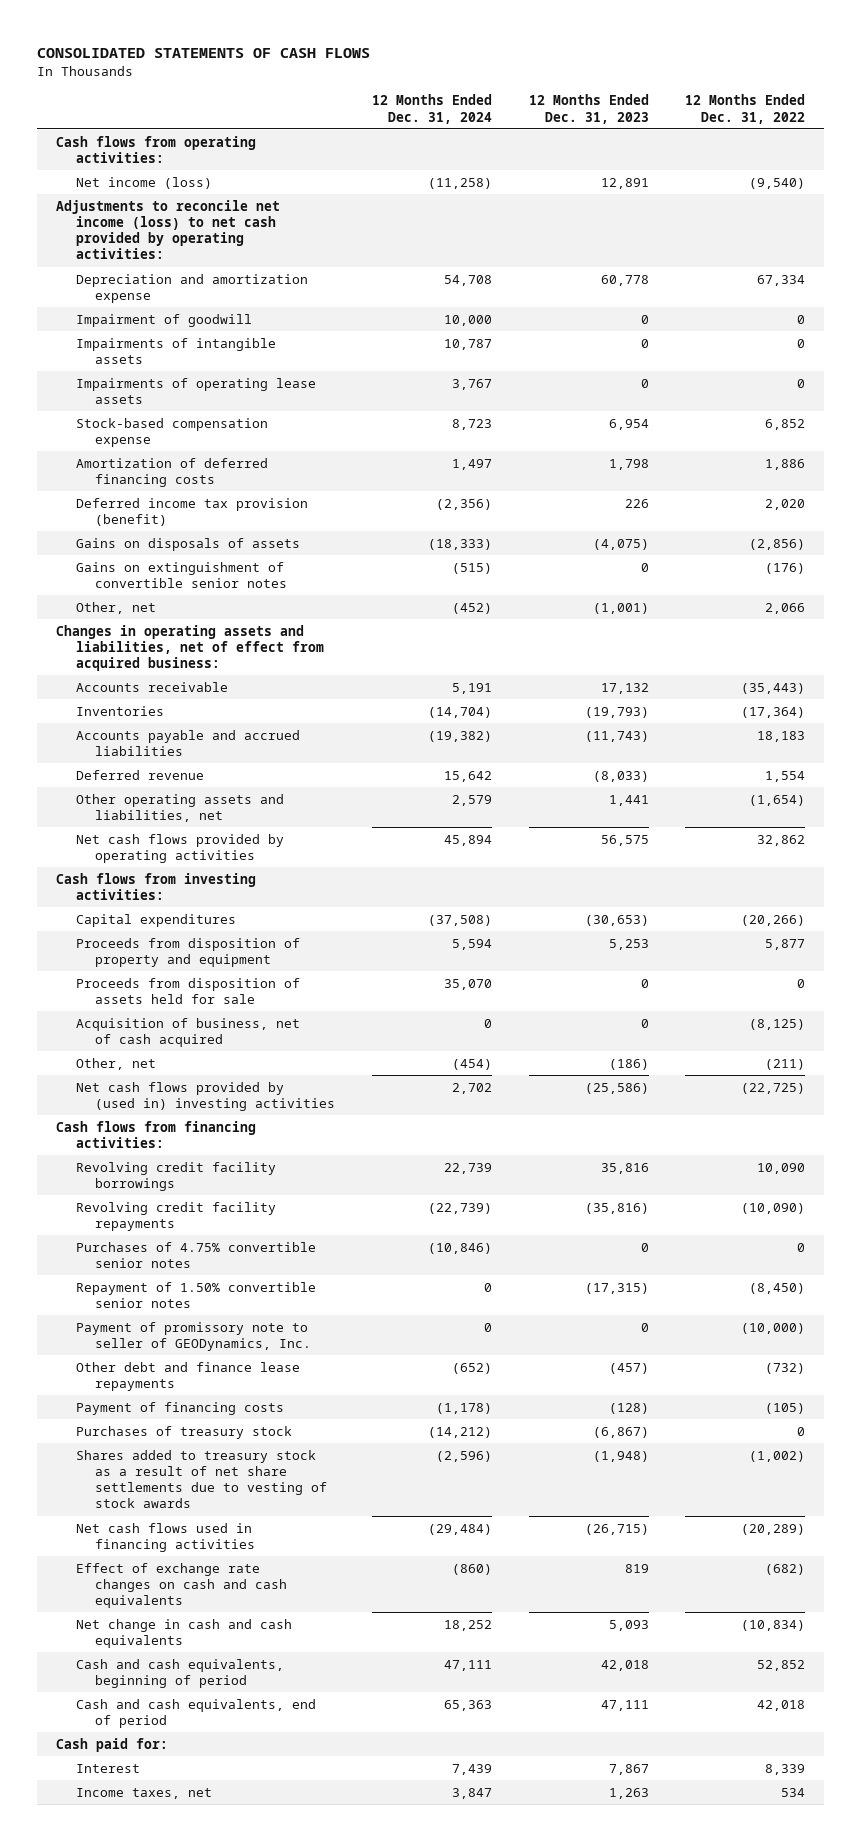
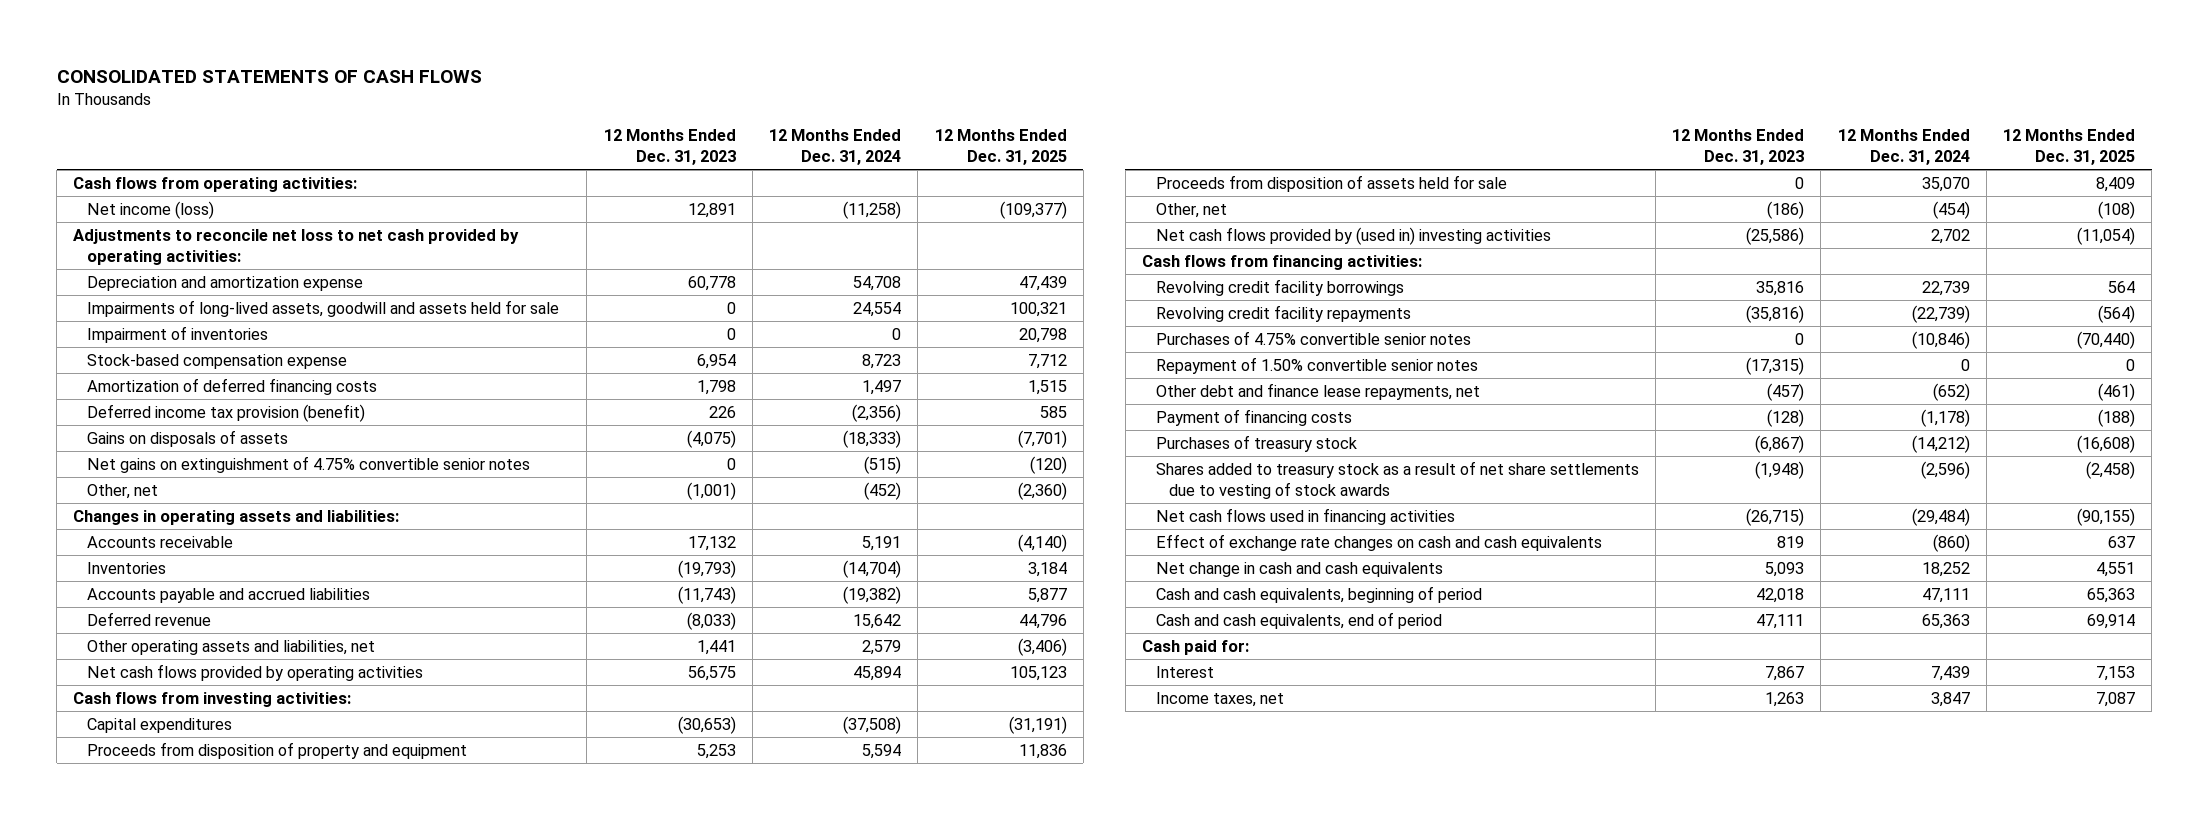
- | 12 Months Ended Dec. 31, 2024 | 12 Months Ended Dec. 31, 2023 | 12 Months Ended Dec. 31, 2022
+ | 12 Months Ended Dec. 31, 2023 | 12 Months Ended Dec. 31, 2024 | 12 Months Ended Dec. 31, 2025
- Adjustments to reconcile net income (loss) to net cash provided by operating activities:
+ Adjustments to reconcile net loss to net cash provided by operating activities:
- Impairment of goodwill | 10,000 | 0 | 0
- Impairments of intangible assets | 10,787 | 0 | 0
- Impairments of operating lease assets | 3,767 | 0 | 0
+ Impairments of long-lived assets, goodwill and assets held for sale | 0 | 24,554 | 100,321
+ Impairment of inventories | 0 | 0 | 20,798
- Gains on extinguishment of convertible senior notes | (515) | 0 | (176)
+ Net gains on extinguishment of 4.75% convertible senior notes | 0 | (515) | (120)
- Changes in operating assets and liabilities, net of effect from acquired business:
+ Changes in operating assets and liabilities:
- Acquisition of business, net of cash acquired | 0 | 0 | (8,125)
- Payment of promissory note to seller of GEODynamics, Inc. | 0 | 0 | (10,000)
- Other debt and finance lease repayments | (652) | (457) | (732)
+ Other debt and finance lease repayments, net | (457) | (652) | (461)

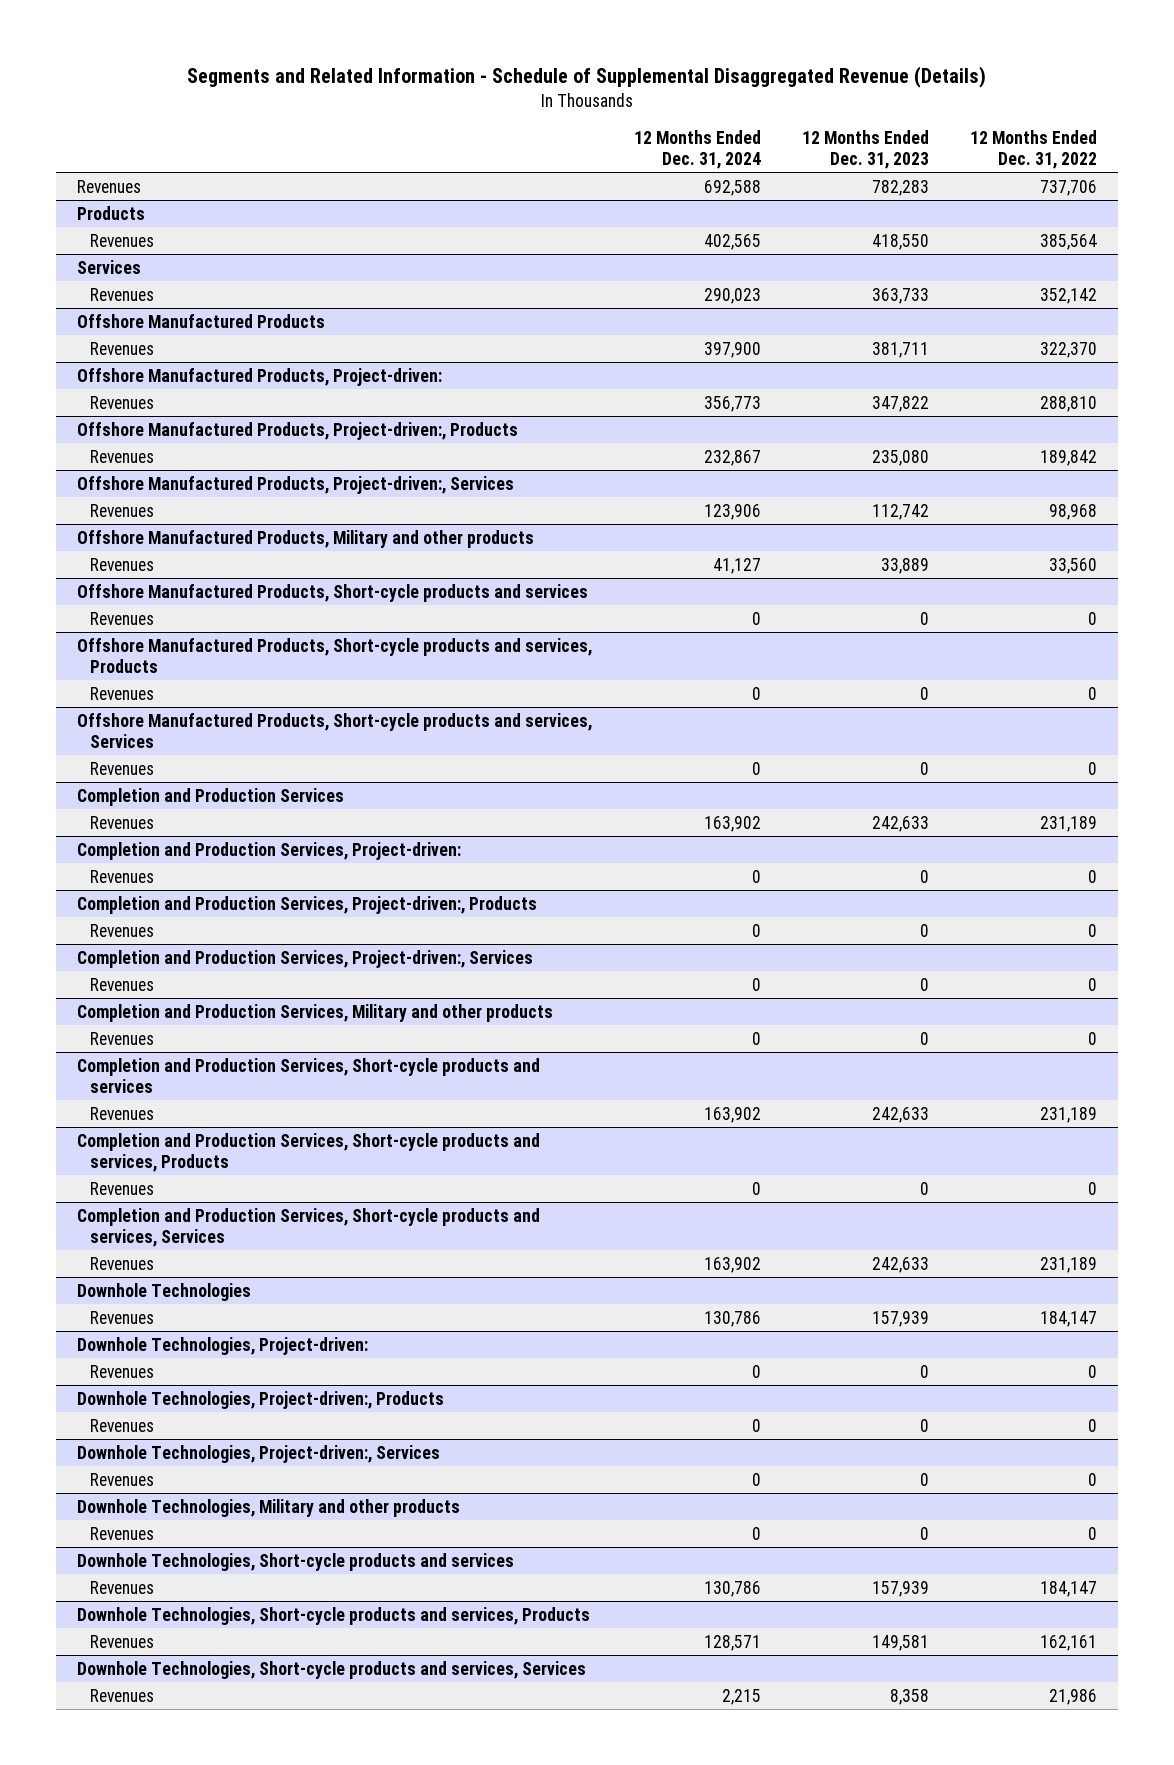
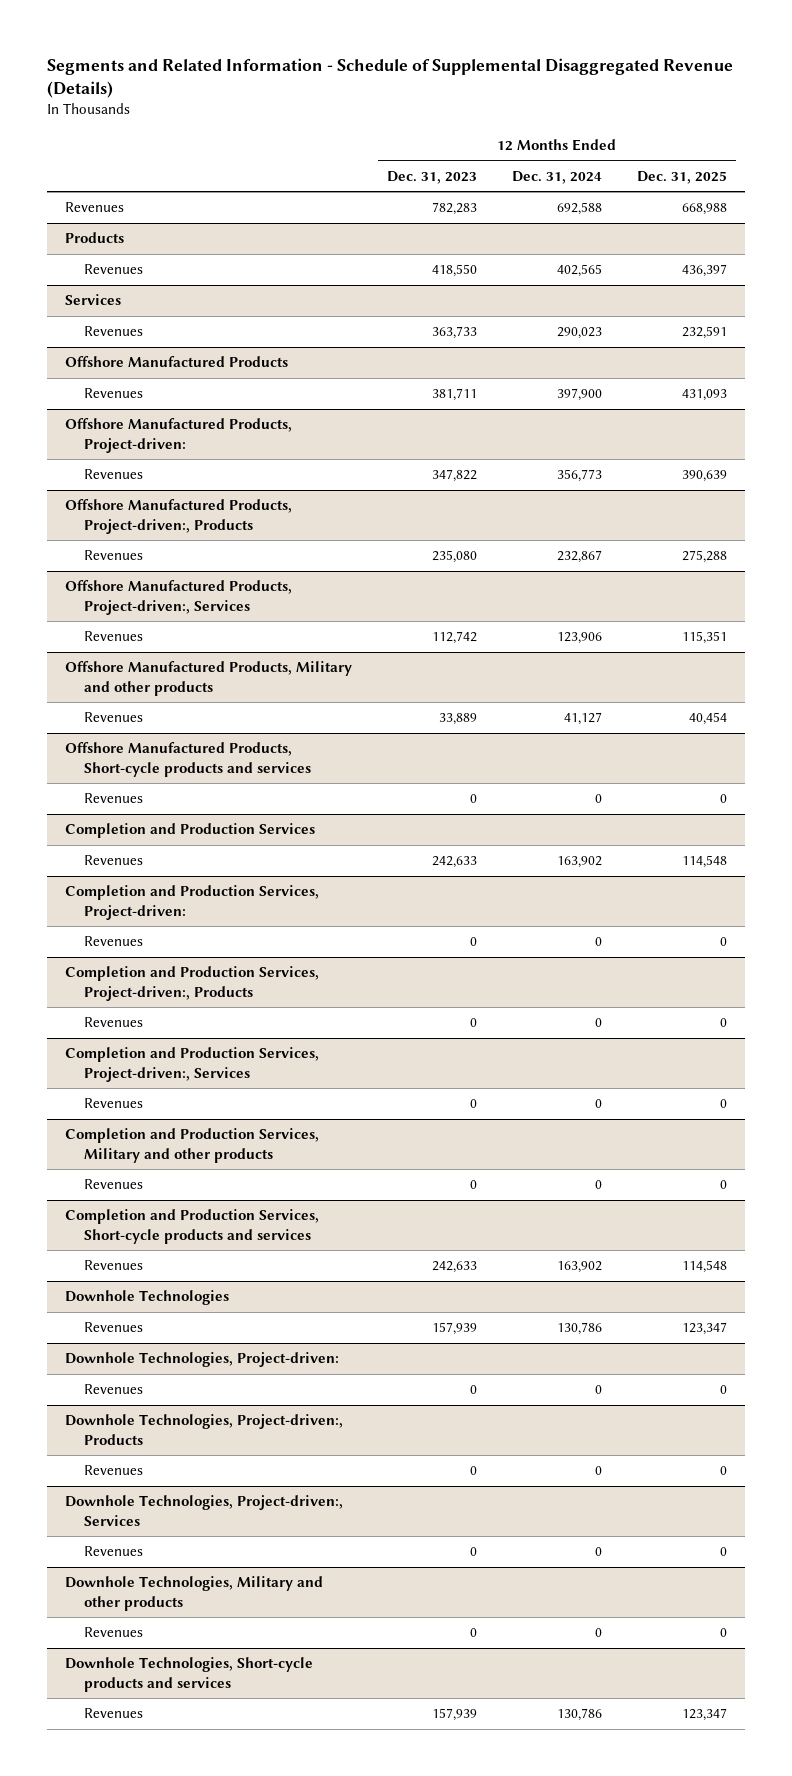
- | 12 Months Ended Dec. 31, 2024 | 12 Months Ended Dec. 31, 2023 | 12 Months Ended Dec. 31, 2022
+ | 12 Months Ended Dec. 31, 2023 | 12 Months Ended Dec. 31, 2024 | 12 Months Ended Dec. 31, 2025
- Offshore Manufactured Products, Short-cycle products and services, Products
- Revenues | 0 | 0 | 0
- Offshore Manufactured Products, Short-cycle products and services, Services
- Revenues | 0 | 0 | 0
- Completion and Production Services, Short-cycle products and services, Products
- Revenues | 0 | 0 | 0
- Completion and Production Services, Short-cycle products and services, Services
- Revenues | 163,902 | 242,633 | 231,189
- Downhole Technologies, Short-cycle products and services, Products
- Revenues | 128,571 | 149,581 | 162,161
- Downhole Technologies, Short-cycle products and services, Services
- Revenues | 2,215 | 8,358 | 21,986

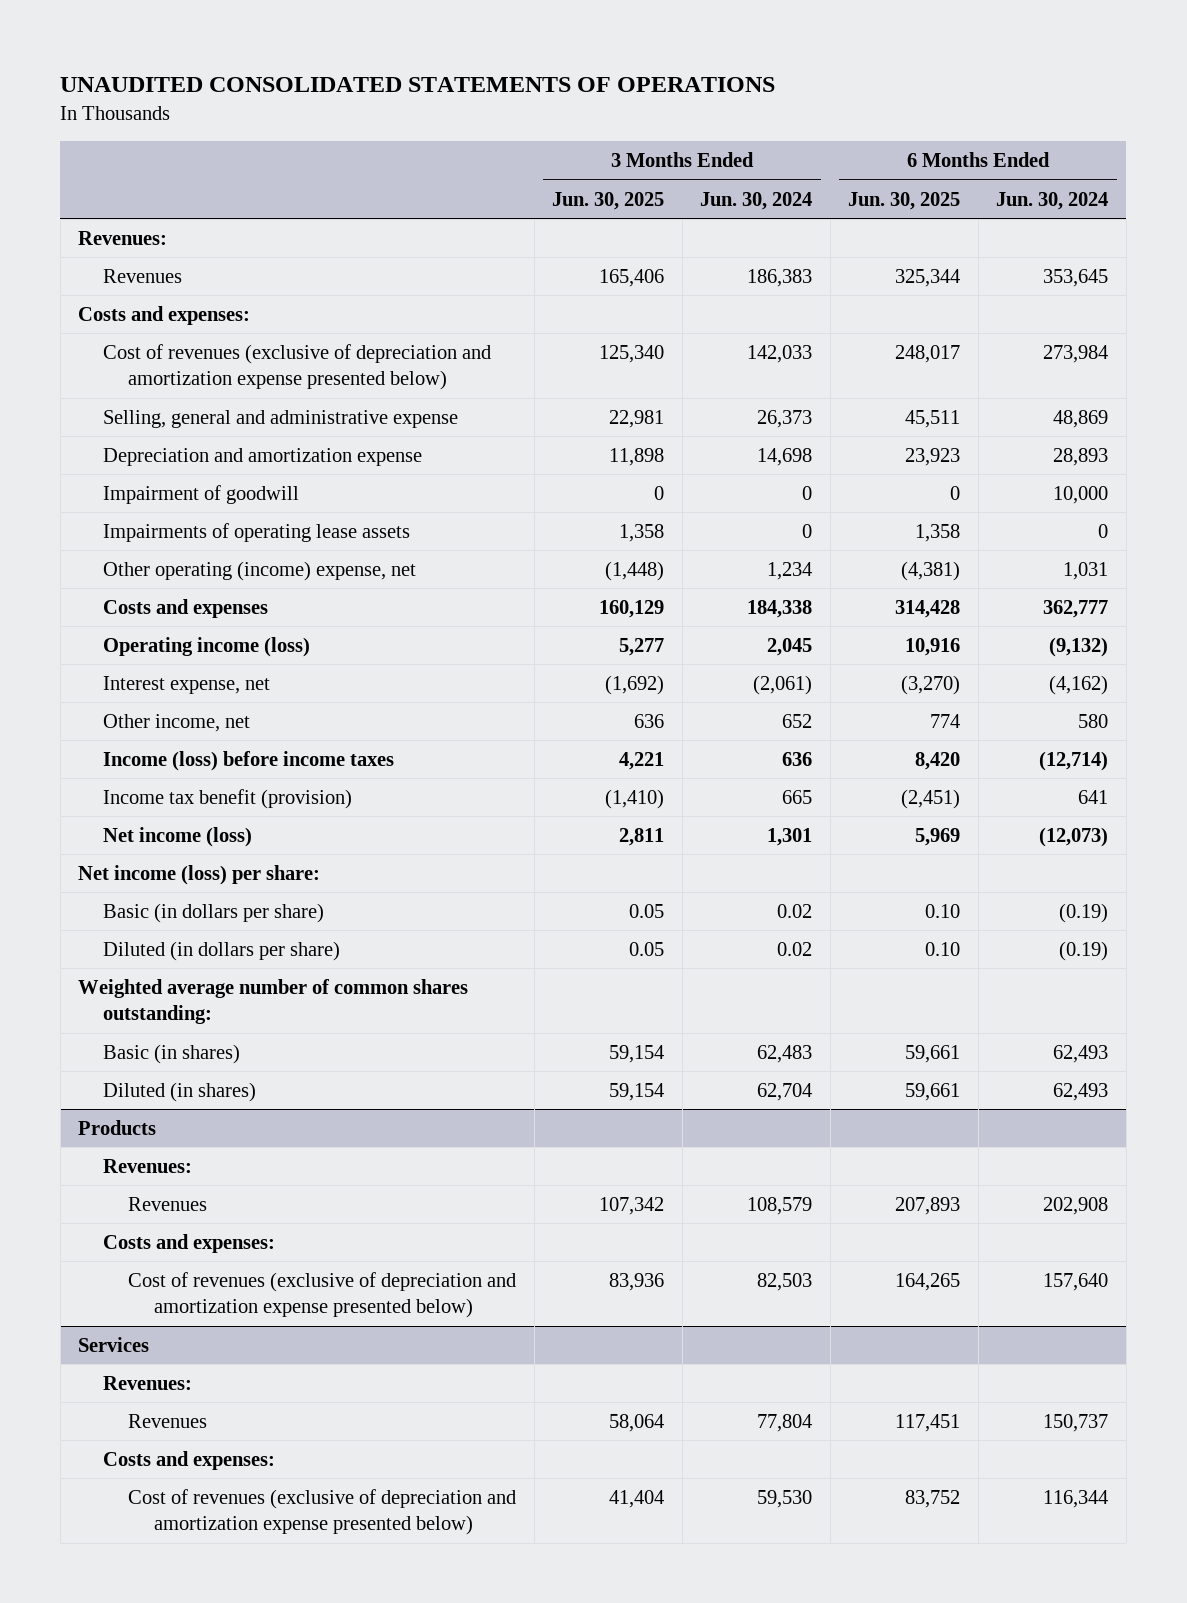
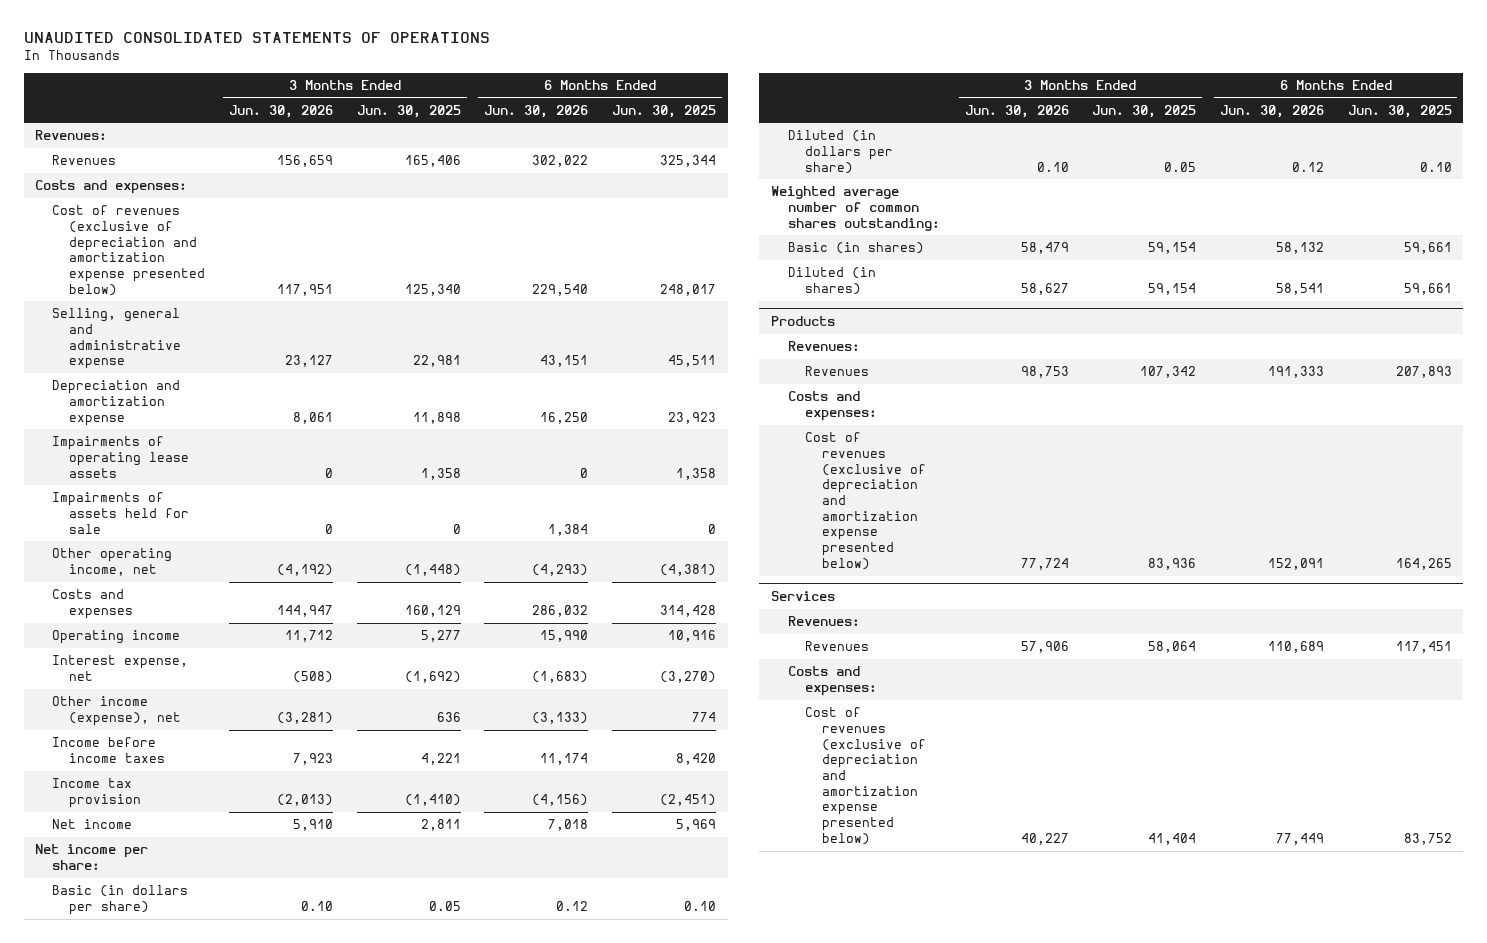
- | 3 Months Ended Jun. 30, 2025 | 3 Months Ended Jun. 30, 2024 | 6 Months Ended Jun. 30, 2025 | 6 Months Ended Jun. 30, 2024
+ | 3 Months Ended Jun. 30, 2026 | 3 Months Ended Jun. 30, 2025 | 6 Months Ended Jun. 30, 2026 | 6 Months Ended Jun. 30, 2025
- Impairment of goodwill | 0 | 0 | 0 | 10,000
- Other operating (income) expense, net | (1,448) | 1,234 | (4,381) | 1,031
+ Impairments of assets held for sale | 0 | 0 | 1,384 | 0
+ Other operating income, net | (4,192) | (1,448) | (4,293) | (4,381)
- Operating income (loss) | 5,277 | 2,045 | 10,916 | (9,132)
+ Operating income | 11,712 | 5,277 | 15,990 | 10,916
- Other income, net | 636 | 652 | 774 | 580
- Income (loss) before income taxes | 4,221 | 636 | 8,420 | (12,714)
- Income tax benefit (provision) | (1,410) | 665 | (2,451) | 641
- Net income (loss) | 2,811 | 1,301 | 5,969 | (12,073)
- Net income (loss) per share:
+ Other income (expense), net | (3,281) | 636 | (3,133) | 774
+ Income before income taxes | 7,923 | 4,221 | 11,174 | 8,420
+ Income tax provision | (2,013) | (1,410) | (4,156) | (2,451)
+ Net income | 5,910 | 2,811 | 7,018 | 5,969
+ Net income per share:

